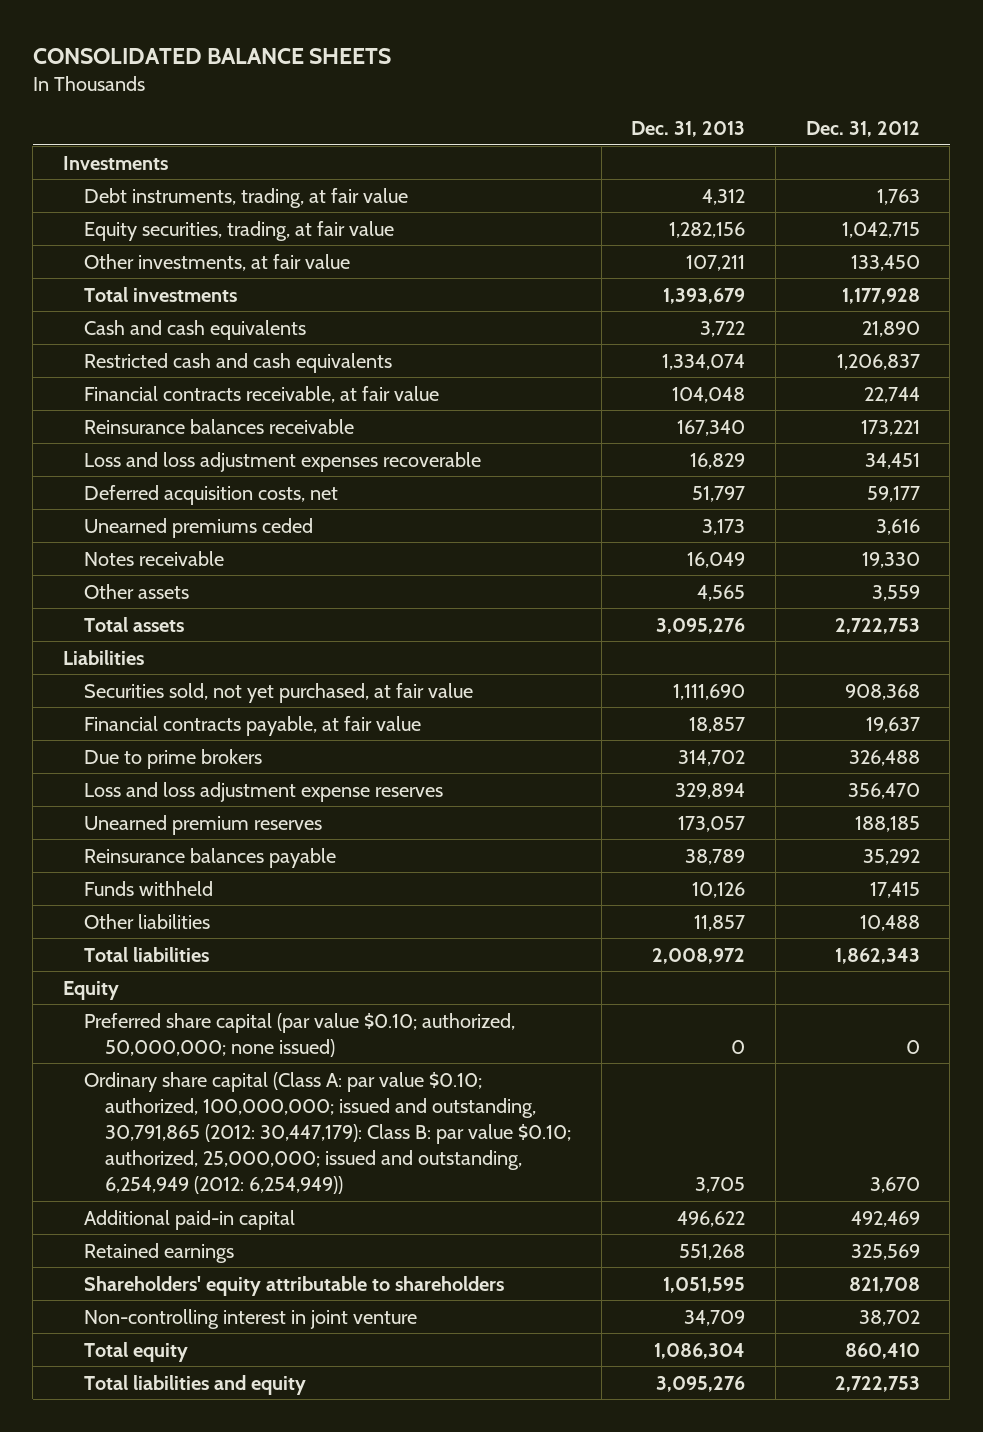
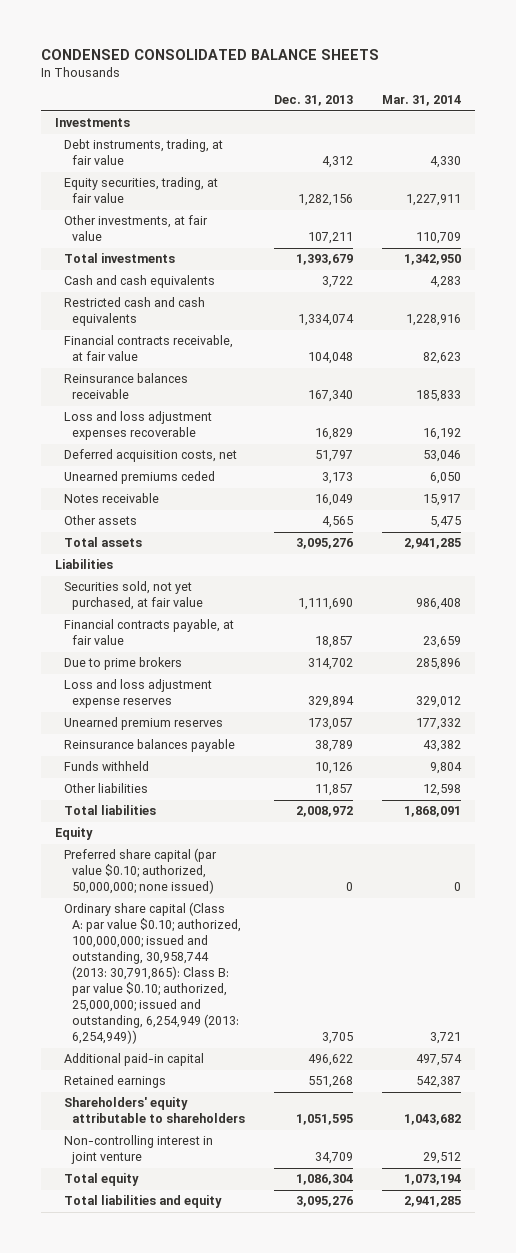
- CONSOLIDATED BALANCE SHEETS
+ CONDENSED CONSOLIDATED BALANCE SHEETS
- | Dec. 31, 2013 | Dec. 31, 2012
+ | Dec. 31, 2013 | Mar. 31, 2014
- Ordinary share capital (Class A: par value $0.10; authorized, 100,000,000; issued and outstanding, 30,791,865 (2012: 30,447,179): Class B: par value $0.10; authorized, 25,000,000; issued and outstanding, 6,254,949 (2012: 6,254,949)) | 3,705 | 3,670
+ Ordinary share capital (Class A: par value $0.10; authorized, 100,000,000; issued and outstanding, 30,958,744 (2013: 30,791,865): Class B: par value $0.10; authorized, 25,000,000; issued and outstanding, 6,254,949 (2013: 6,254,949)) | 3,705 | 3,721

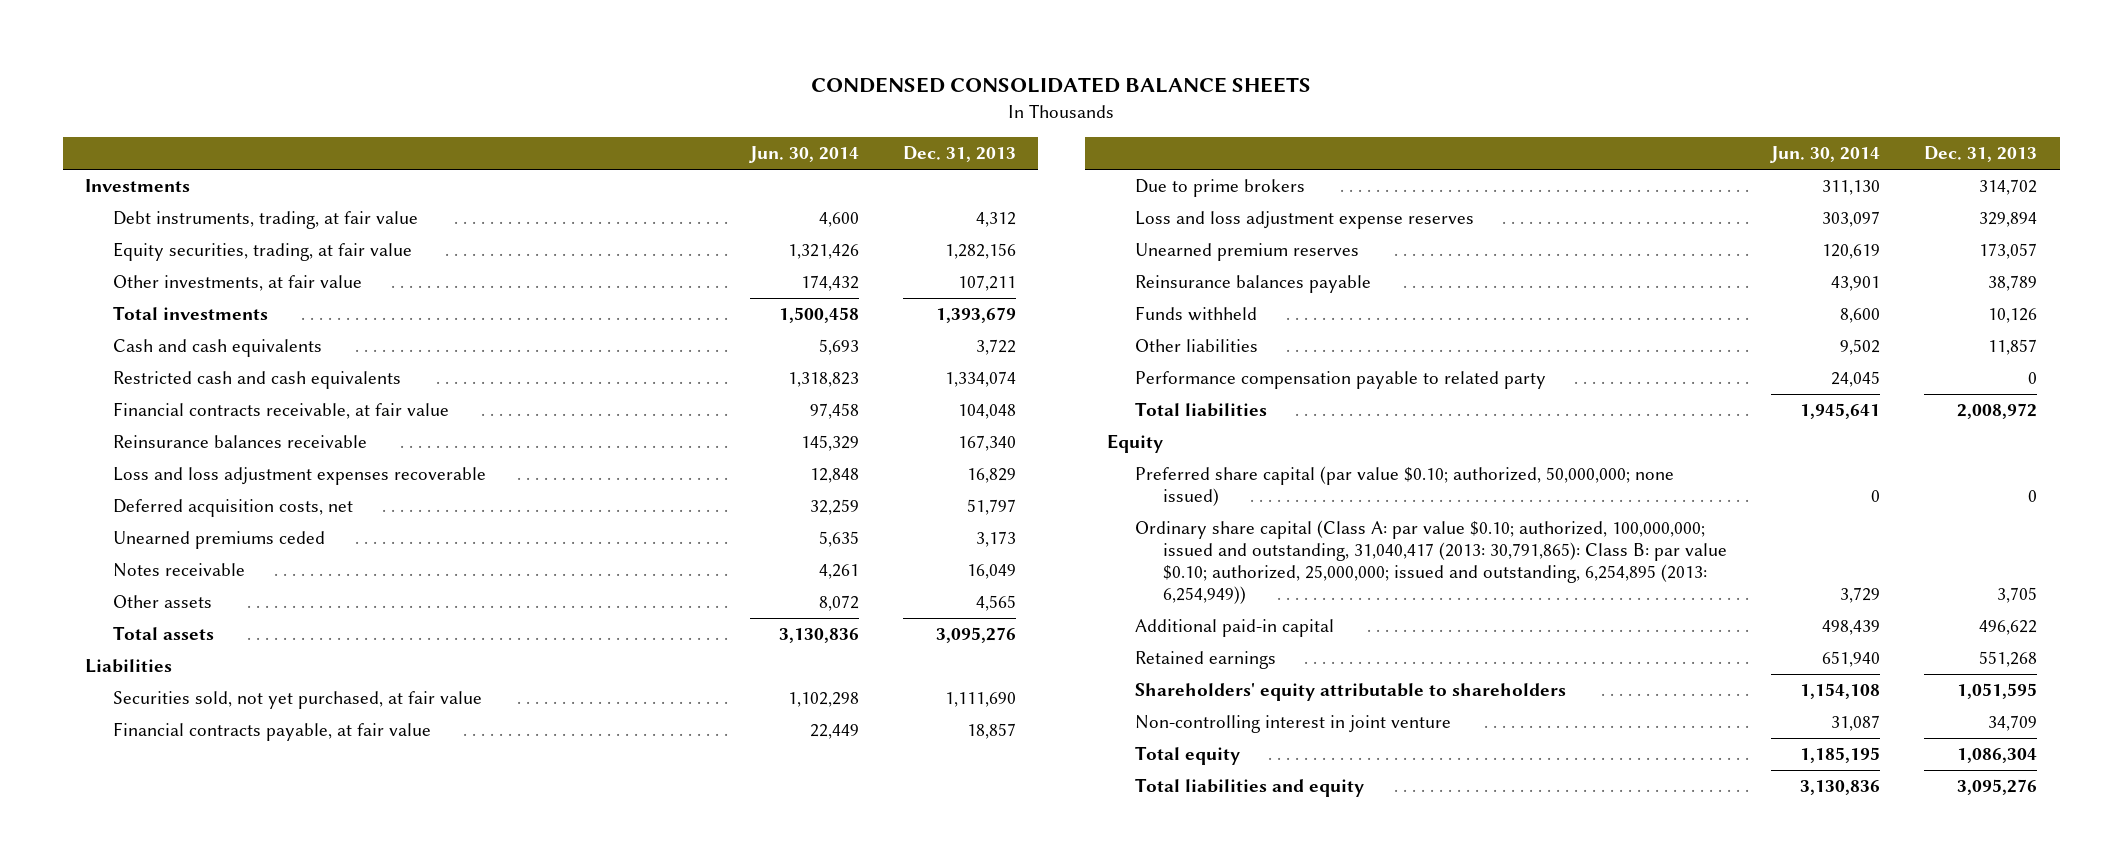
- | Dec. 31, 2013 | Mar. 31, 2014
+ | Jun. 30, 2014 | Dec. 31, 2013
+ Performance compensation payable to related party | 24,045 | 0
- Ordinary share capital (Class A: par value $0.10; authorized, 100,000,000; issued and outstanding, 30,958,744 (2013: 30,791,865): Class B: par value $0.10; authorized, 25,000,000; issued and outstanding, 6,254,949 (2013: 6,254,949)) | 3,705 | 3,721
+ Ordinary share capital (Class A: par value $0.10; authorized, 100,000,000; issued and outstanding, 31,040,417 (2013: 30,791,865): Class B: par value $0.10; authorized, 25,000,000; issued and outstanding, 6,254,895 (2013: 6,254,949)) | 3,729 | 3,705

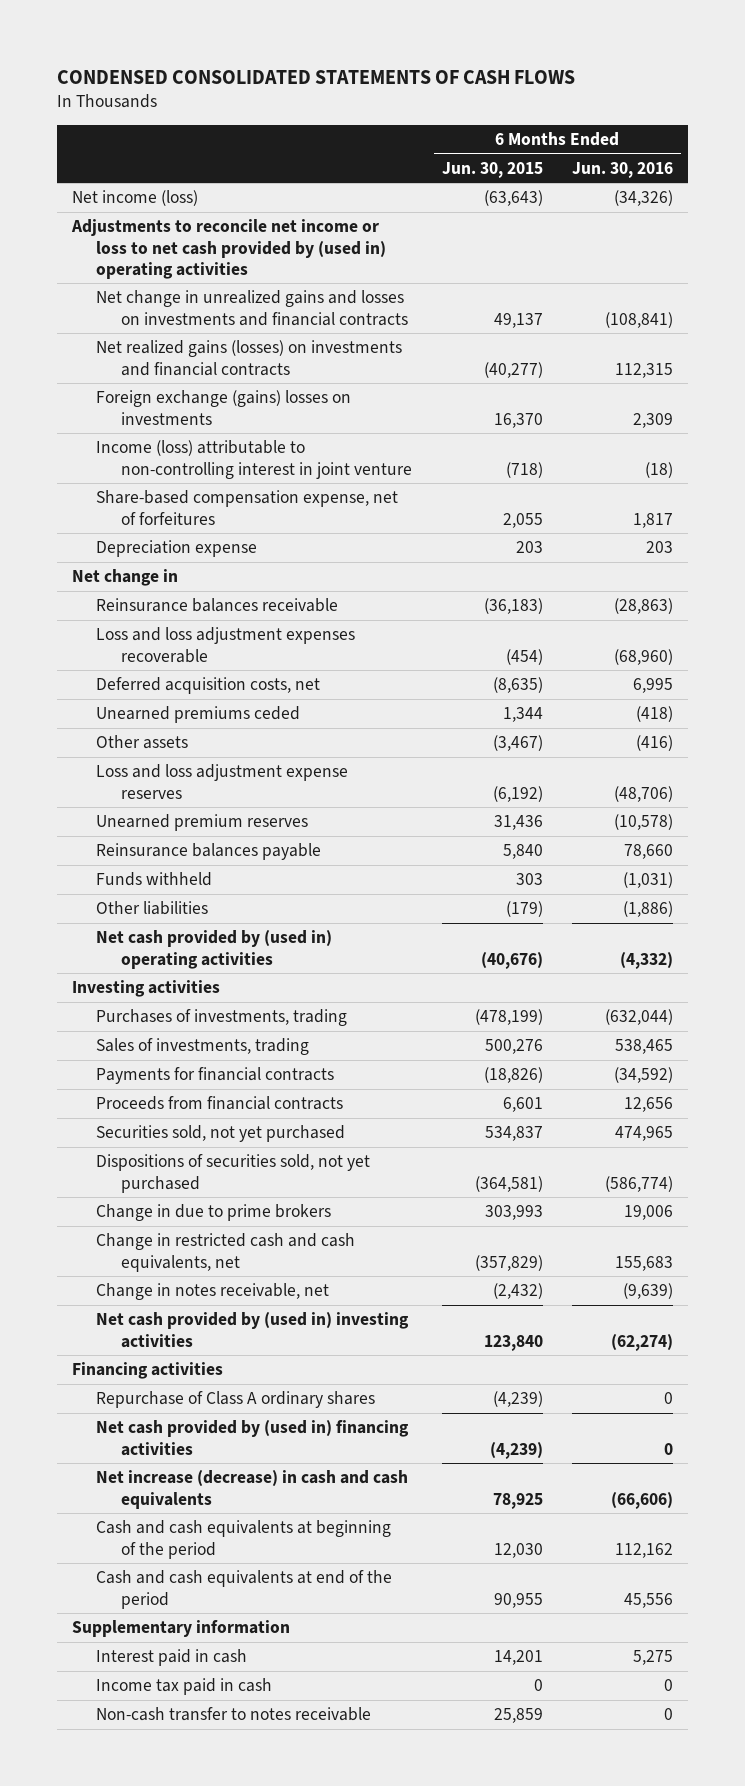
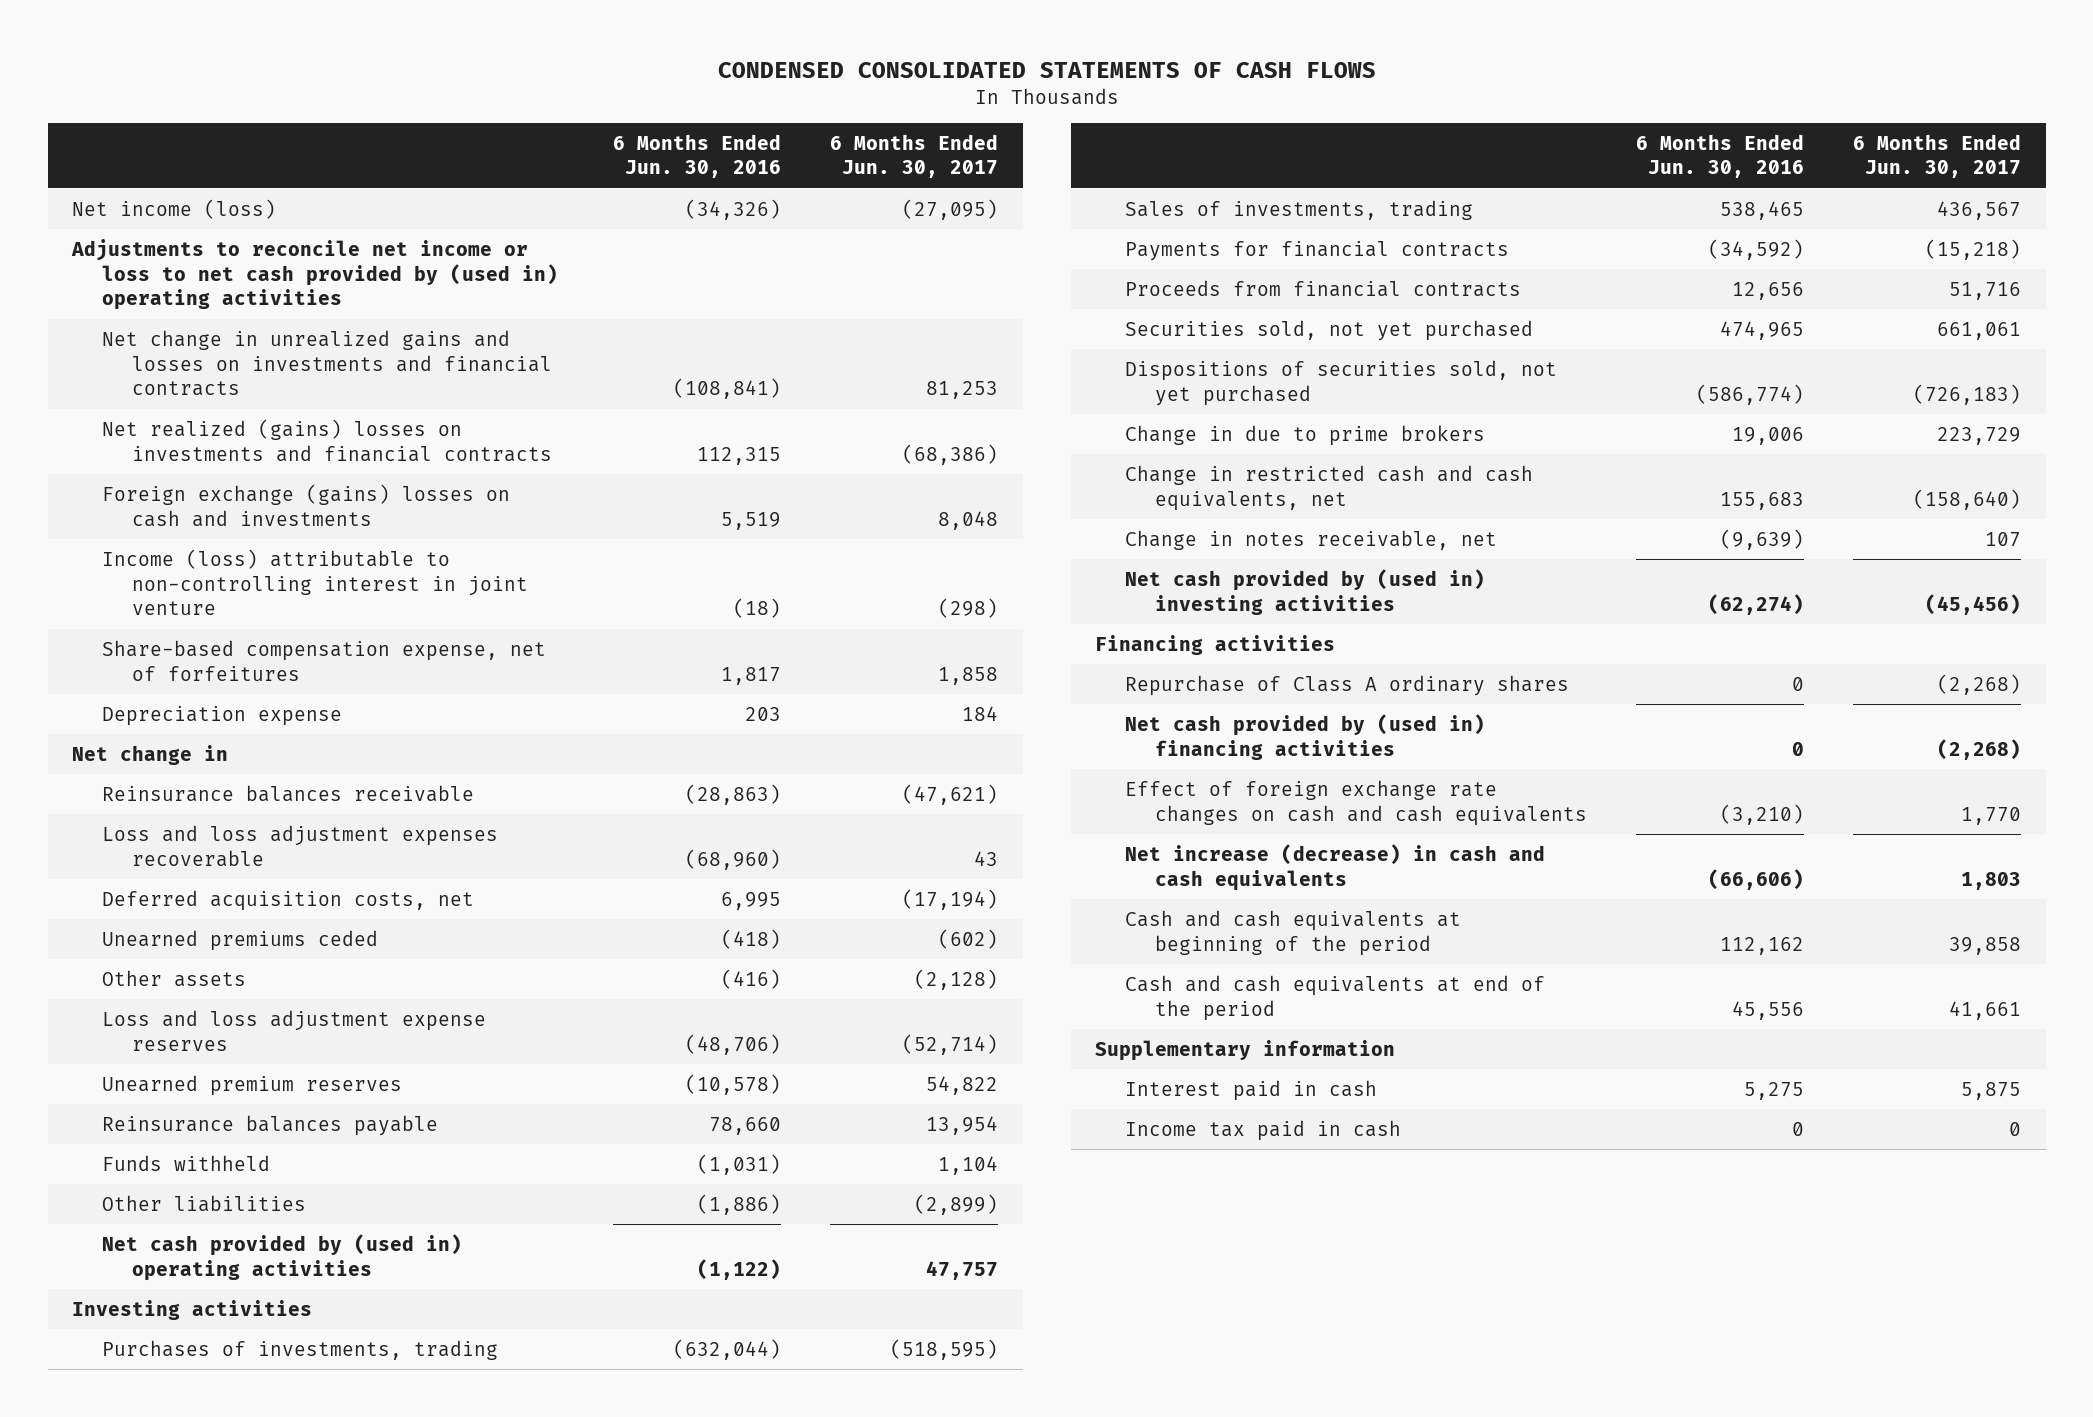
- | 6 Months Ended Jun. 30, 2015 | 6 Months Ended Jun. 30, 2016
+ | 6 Months Ended Jun. 30, 2016 | 6 Months Ended Jun. 30, 2017
- Net realized gains (losses) on investments and financial contracts | (40,277) | 112,315
- Foreign exchange (gains) losses on investments | 16,370 | 2,309
+ Net realized (gains) losses on investments and financial contracts | 112,315 | (68,386)
+ Foreign exchange (gains) losses on cash and investments | 5,519 | 8,048
- Net cash provided by (used in) operating activities | (40,676) | (4,332)
+ Net cash provided by (used in) operating activities | (1,122) | 47,757
+ Effect of foreign exchange rate changes on cash and cash equivalents | (3,210) | 1,770
- Non-cash transfer to notes receivable | 25,859 | 0

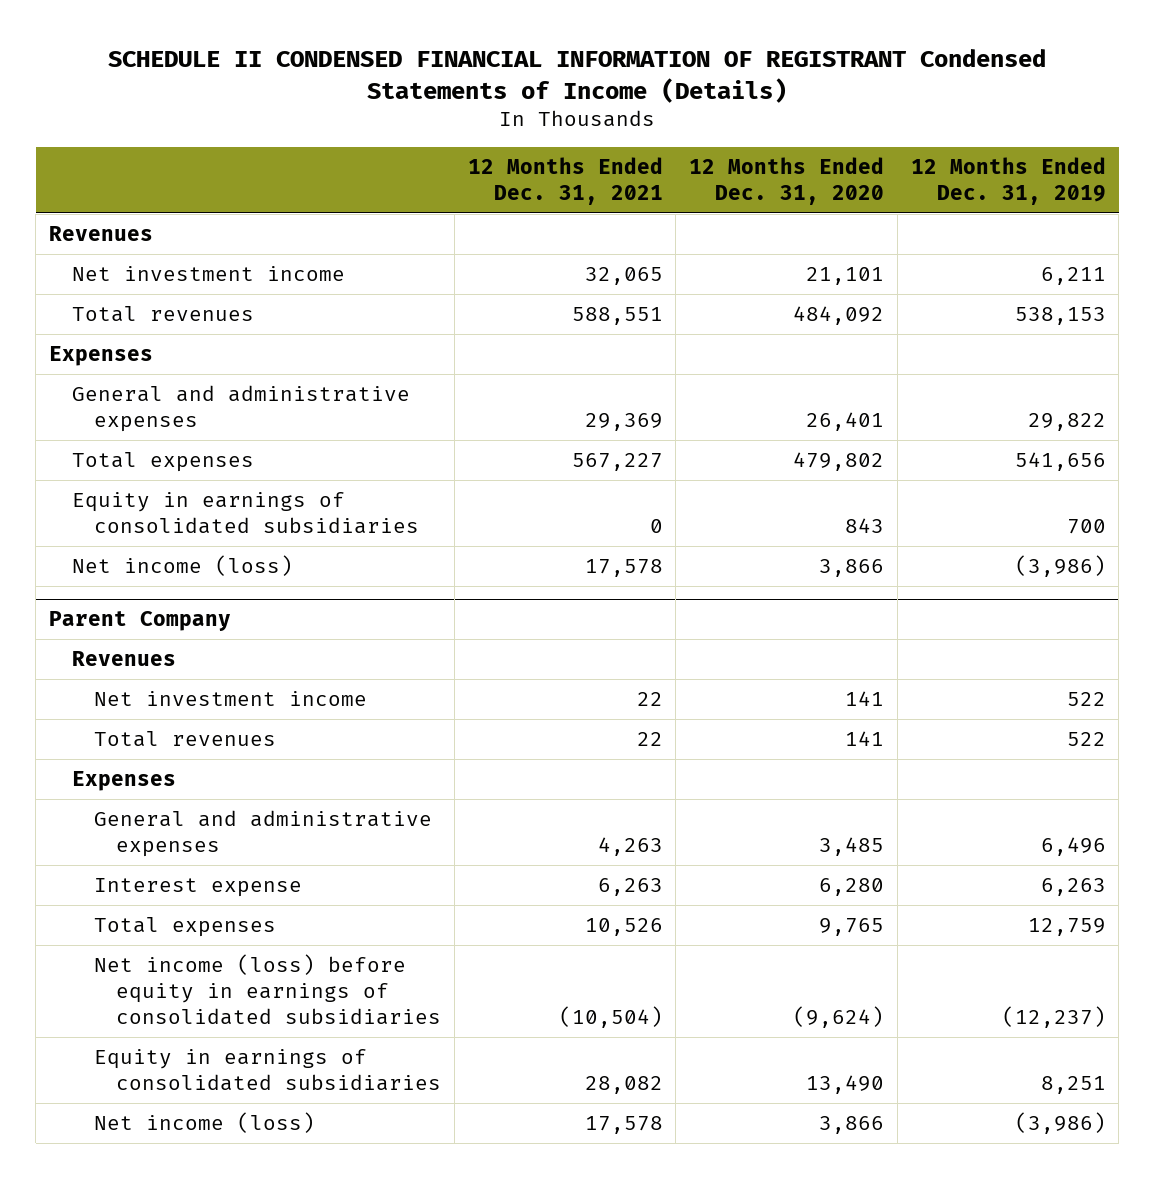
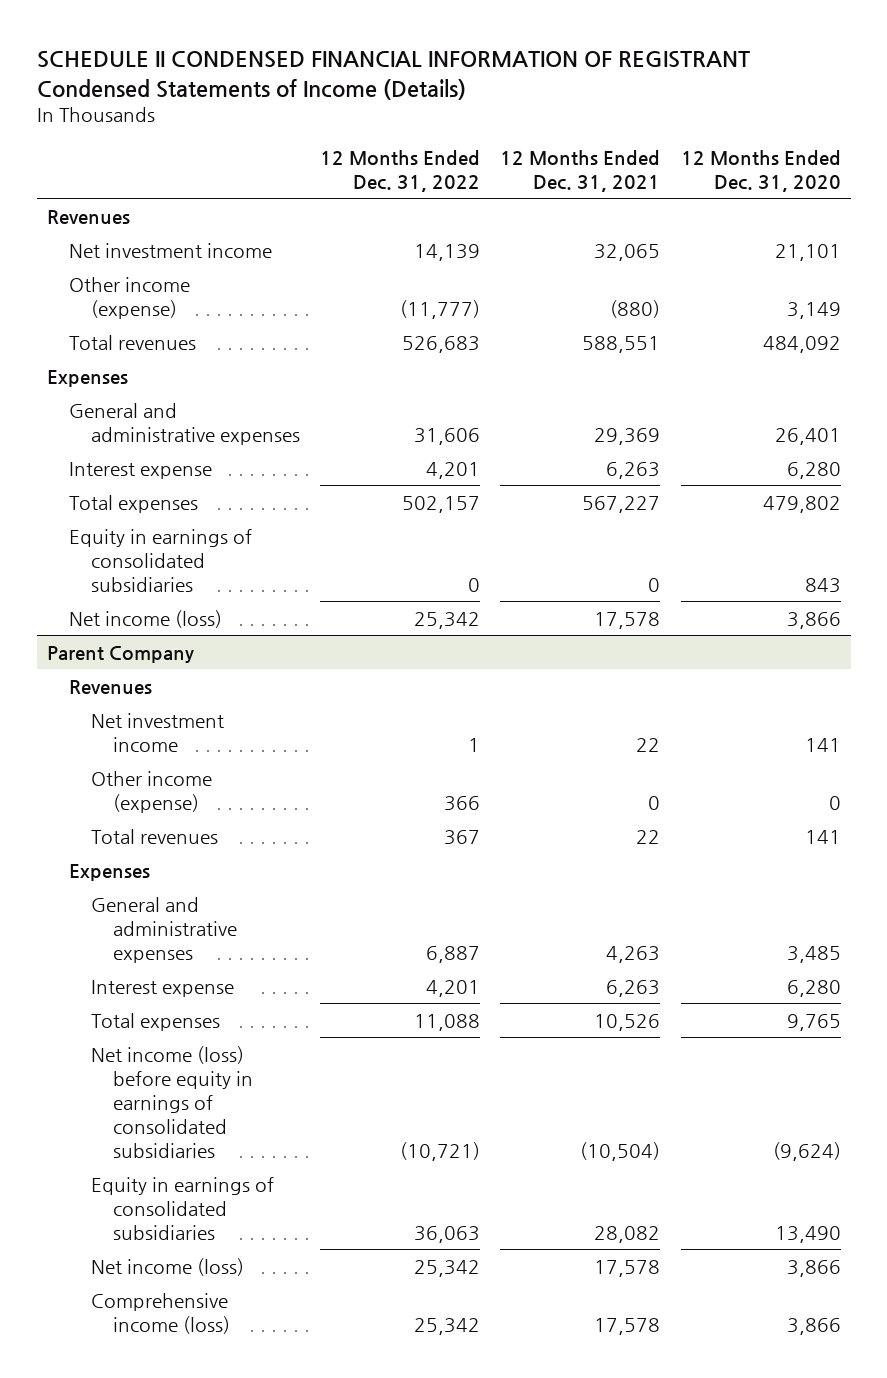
- | 12 Months Ended Dec. 31, 2021 | 12 Months Ended Dec. 31, 2020 | 12 Months Ended Dec. 31, 2019
+ | 12 Months Ended Dec. 31, 2022 | 12 Months Ended Dec. 31, 2021 | 12 Months Ended Dec. 31, 2020
+ Other income (expense) | (11,777) | (880) | 3,149
+ Interest expense | 4,201 | 6,263 | 6,280
@ Parent Company
+ Other income (expense) | 366 | 0 | 0
+ Comprehensive income (loss) | 25,342 | 17,578 | 3,866

